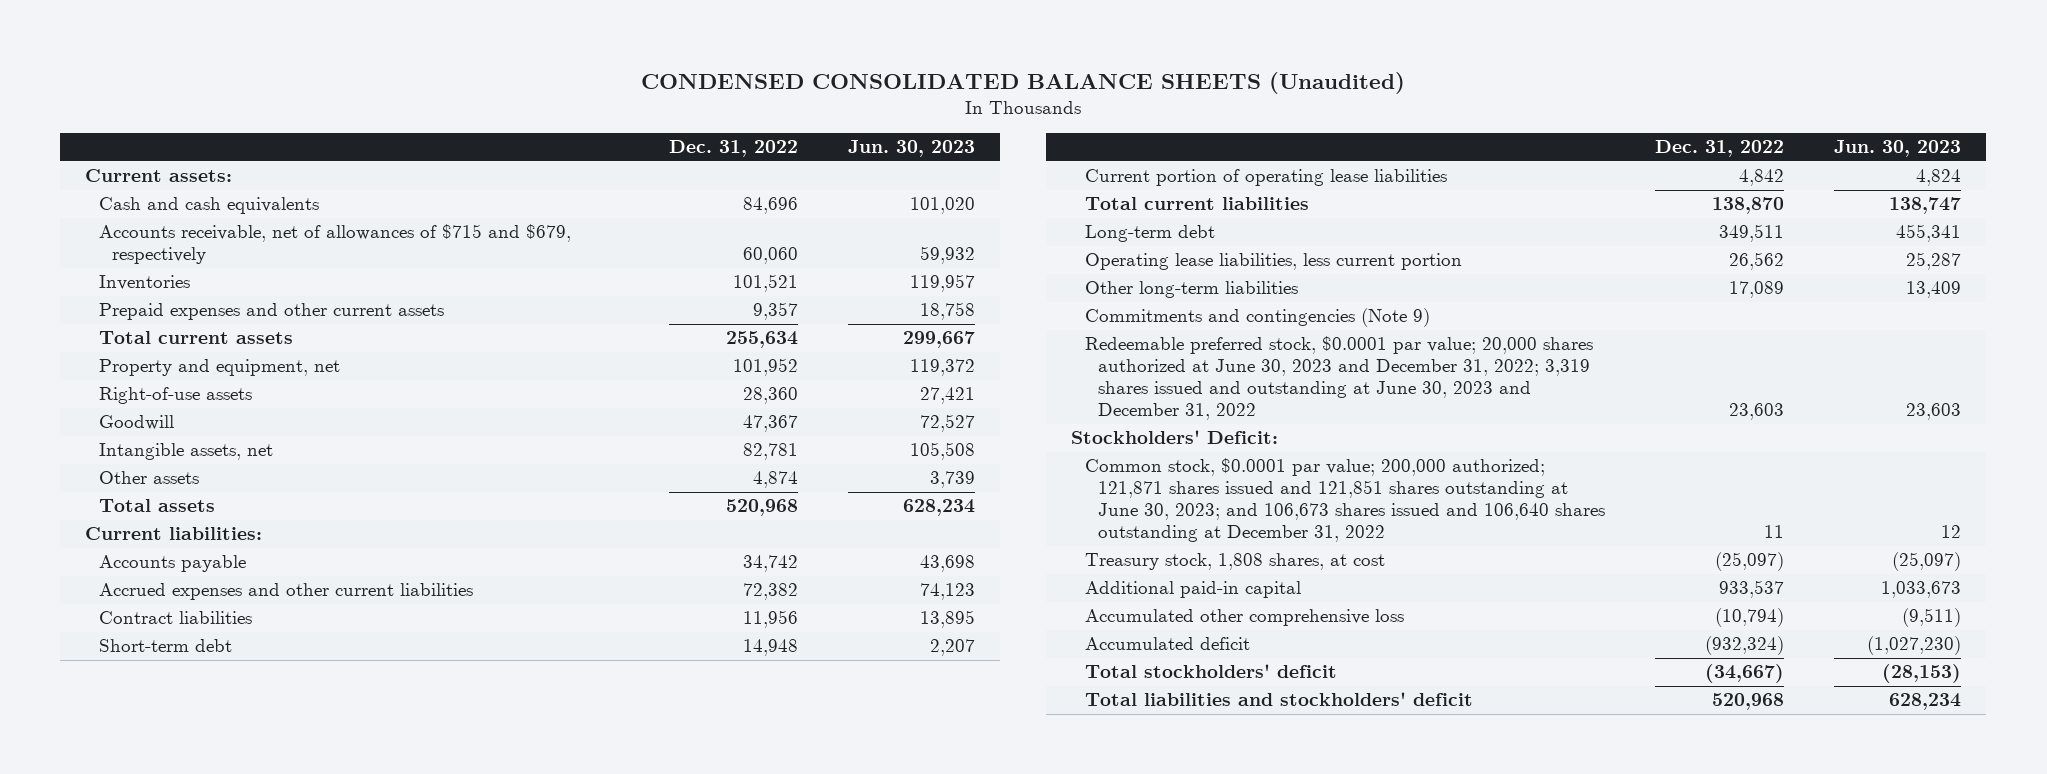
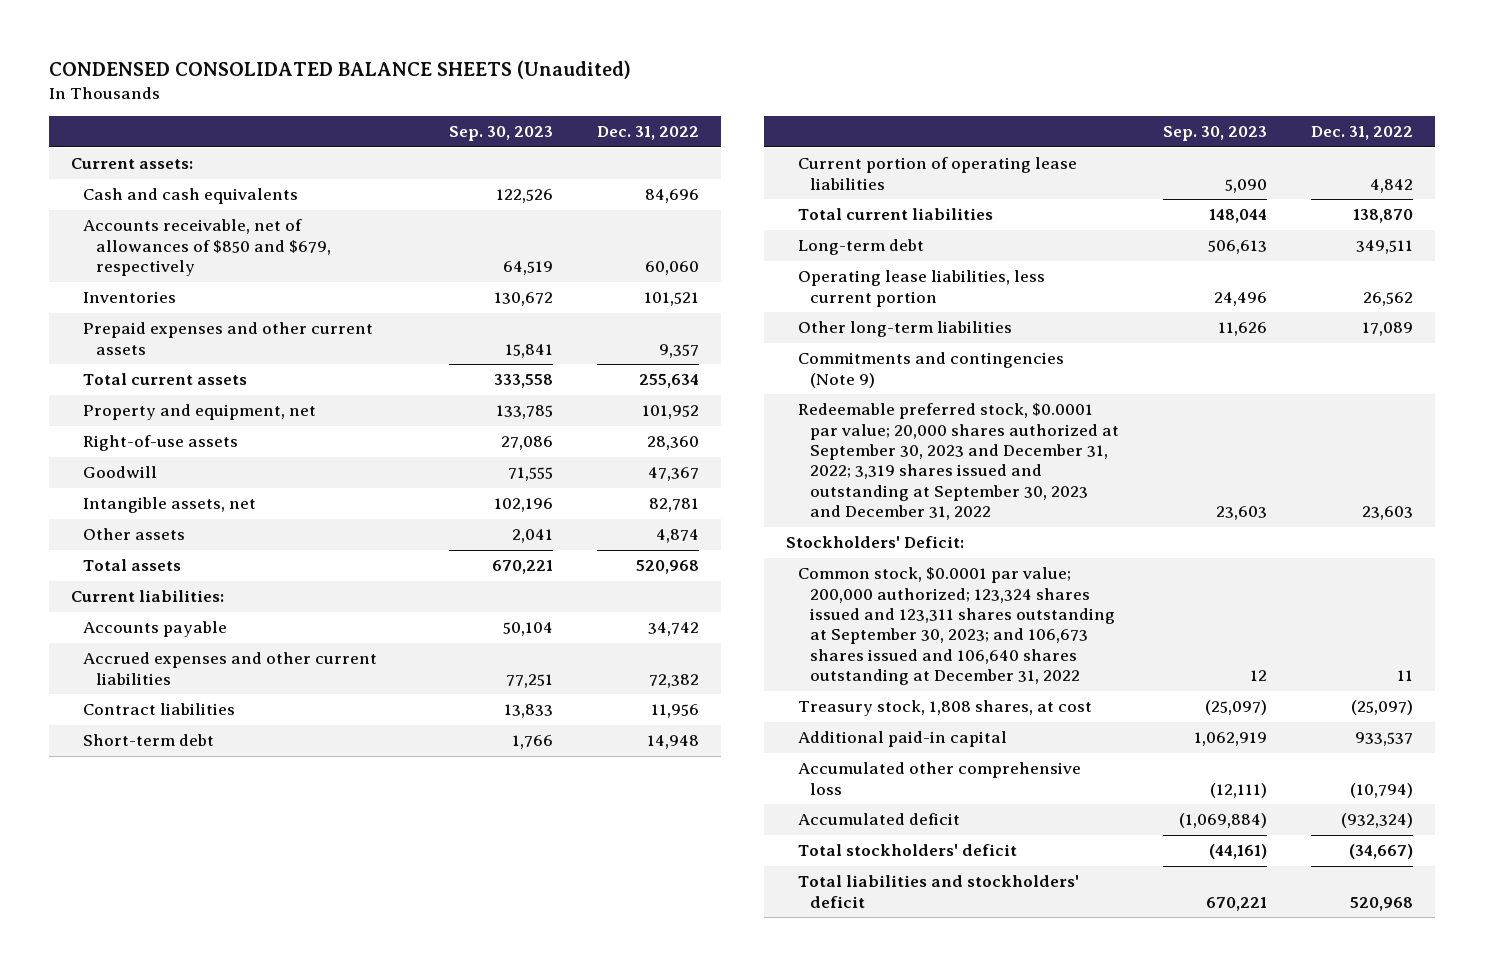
- | Dec. 31, 2022 | Jun. 30, 2023
+ | Sep. 30, 2023 | Dec. 31, 2022
- Accounts receivable, net of allowances of $715 and $679, respectively | 60,060 | 59,932
+ Accounts receivable, net of allowances of $850 and $679, respectively | 64,519 | 60,060
- Redeemable preferred stock, $0.0001 par value; 20,000 shares authorized at June 30, 2023 and December 31, 2022; 3,319 shares issued and outstanding at June 30, 2023 and December 31, 2022 | 23,603 | 23,603
+ Redeemable preferred stock, $0.0001 par value; 20,000 shares authorized at September 30, 2023 and December 31, 2022; 3,319 shares issued and outstanding at September 30, 2023 and December 31, 2022 | 23,603 | 23,603
- Common stock, $0.0001 par value; 200,000 authorized; 121,871 shares issued and 121,851 shares outstanding at June 30, 2023; and 106,673 shares issued and 106,640 shares outstanding at December 31, 2022 | 11 | 12
+ Common stock, $0.0001 par value; 200,000 authorized; 123,324 shares issued and 123,311 shares outstanding at September 30, 2023; and 106,673 shares issued and 106,640 shares outstanding at December 31, 2022 | 12 | 11

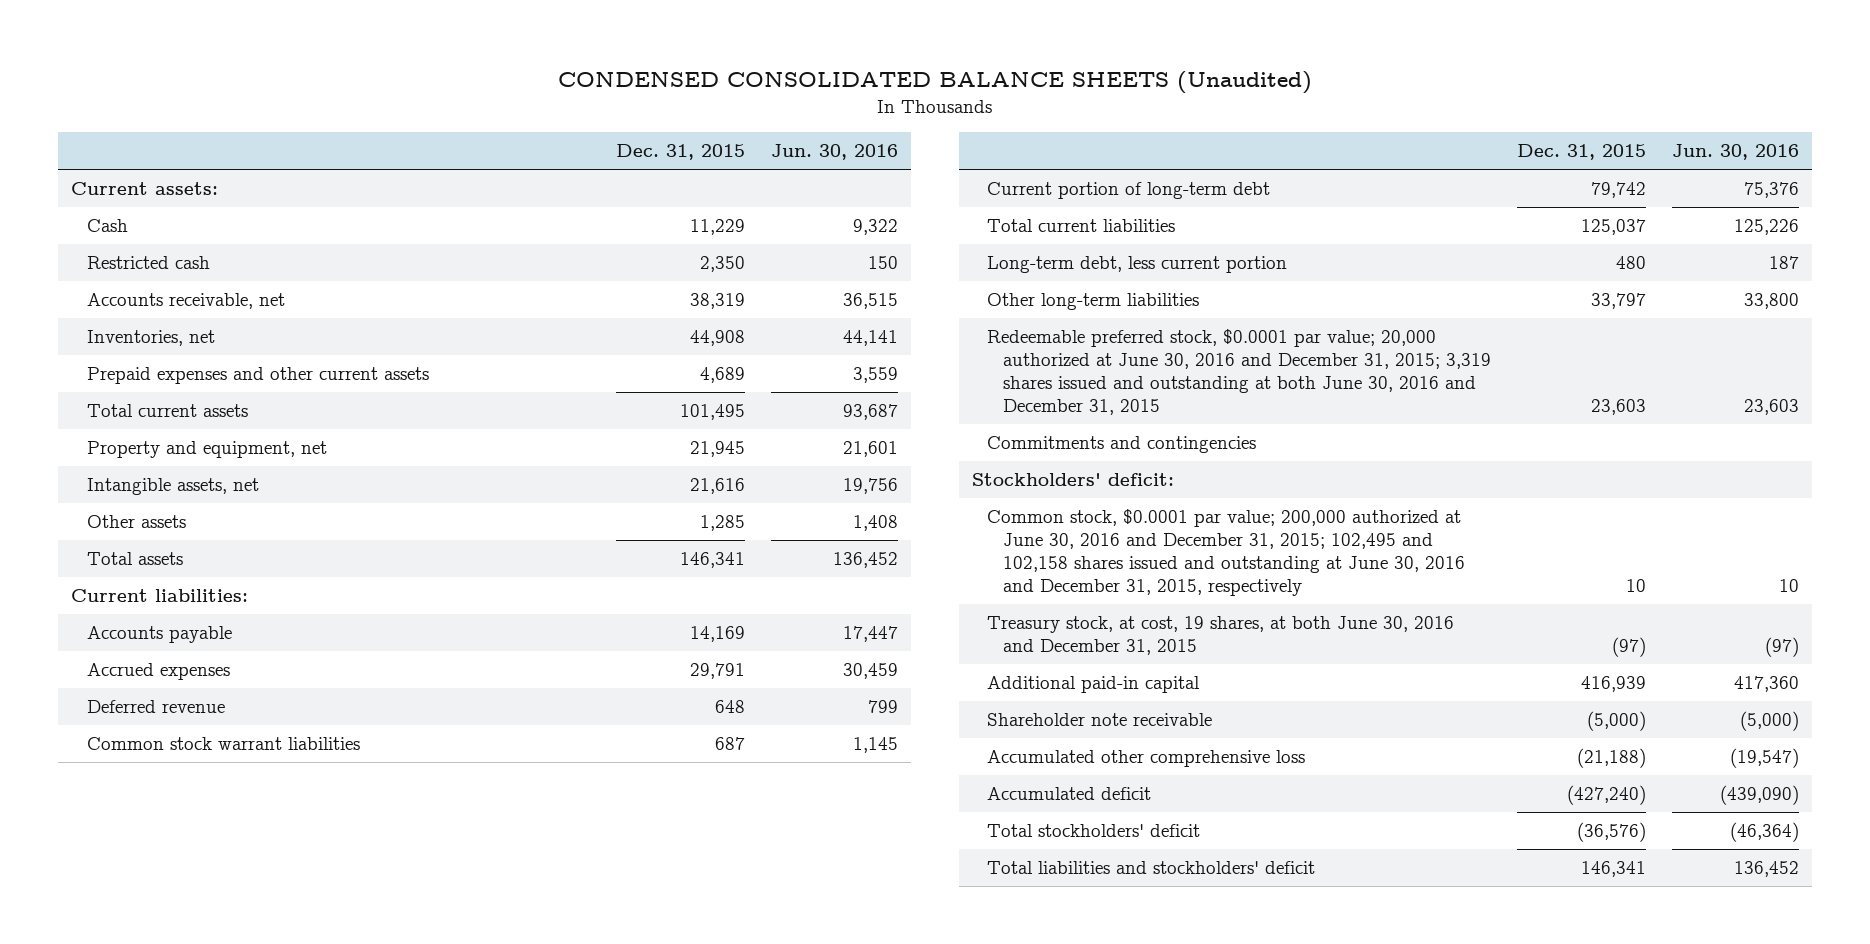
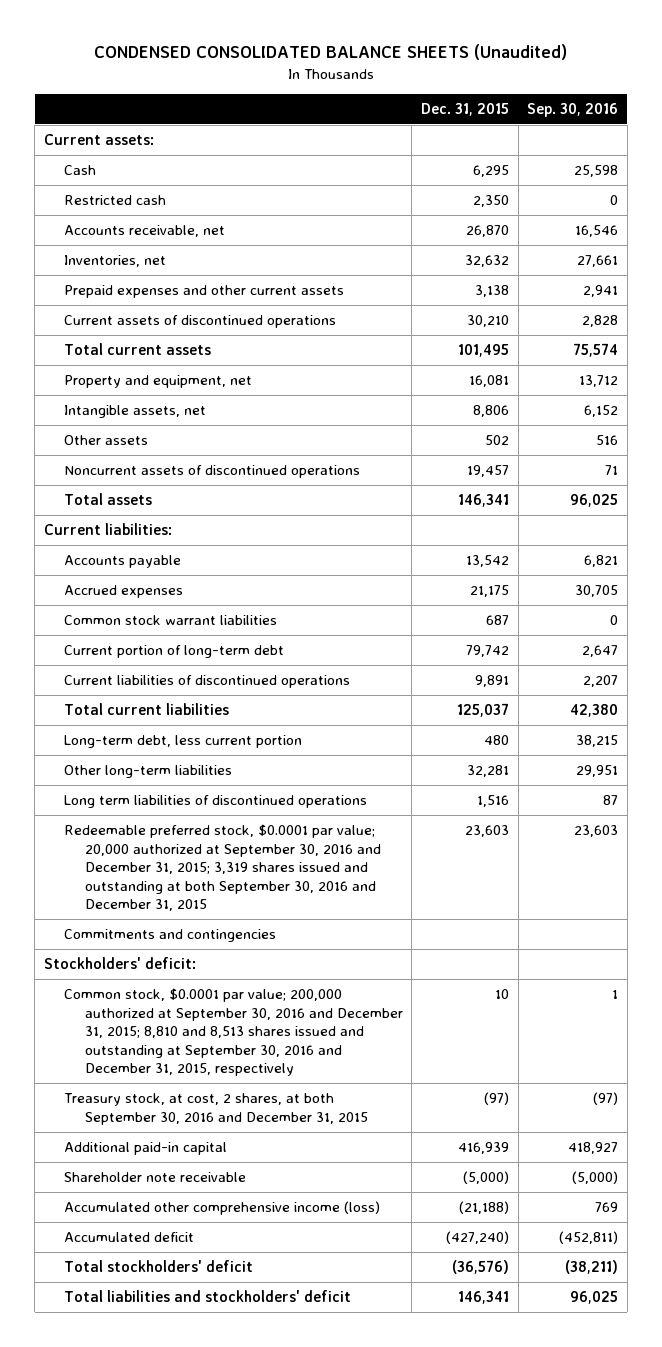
- | Dec. 31, 2015 | Jun. 30, 2016
+ | Dec. 31, 2015 | Sep. 30, 2016
- Cash | 11,229 | 9,322
+ Cash | 6,295 | 25,598
- Accounts receivable, net | 38,319 | 36,515
- Inventories, net | 44,908 | 44,141
- Prepaid expenses and other current assets | 4,689 | 3,559
+ Accounts receivable, net | 26,870 | 16,546
+ Inventories, net | 32,632 | 27,661
+ Prepaid expenses and other current assets | 3,138 | 2,941
+ Current assets of discontinued operations | 30,210 | 2,828
- Property and equipment, net | 21,945 | 21,601
- Intangible assets, net | 21,616 | 19,756
- Other assets | 1,285 | 1,408
+ Property and equipment, net | 16,081 | 13,712
+ Intangible assets, net | 8,806 | 6,152
+ Other assets | 502 | 516
+ Noncurrent assets of discontinued operations | 19,457 | 71
- Accounts payable | 14,169 | 17,447
- Accrued expenses | 29,791 | 30,459
- Deferred revenue | 648 | 799
+ Accounts payable | 13,542 | 6,821
+ Accrued expenses | 21,175 | 30,705
+ Current liabilities of discontinued operations | 9,891 | 2,207
- Other long-term liabilities | 33,797 | 33,800
- Redeemable preferred stock, $0.0001 par value; 20,000 authorized at June 30, 2016 and December 31, 2015; 3,319 shares issued and outstanding at both June 30, 2016 and December 31, 2015 | 23,603 | 23,603
+ Other long-term liabilities | 32,281 | 29,951
+ Long term liabilities of discontinued operations | 1,516 | 87
+ Redeemable preferred stock, $0.0001 par value; 20,000 authorized at September 30, 2016 and December 31, 2015; 3,319 shares issued and outstanding at both September 30, 2016 and December 31, 2015 | 23,603 | 23,603
- Common stock, $0.0001 par value; 200,000 authorized at June 30, 2016 and December 31, 2015; 102,495 and 102,158 shares issued and outstanding at June 30, 2016 and December 31, 2015, respectively | 10 | 10
- Treasury stock, at cost, 19 shares, at both June 30, 2016 and December 31, 2015 | (97) | (97)
+ Common stock, $0.0001 par value; 200,000 authorized at September 30, 2016 and December 31, 2015; 8,810 and 8,513 shares issued and outstanding at September 30, 2016 and December 31, 2015, respectively | 10 | 1
+ Treasury stock, at cost, 2 shares, at both September 30, 2016 and December 31, 2015 | (97) | (97)
- Accumulated other comprehensive loss | (21,188) | (19,547)
+ Accumulated other comprehensive income (loss) | (21,188) | 769

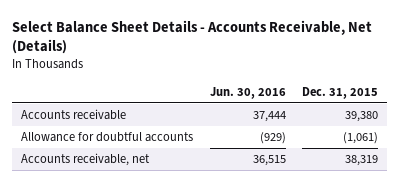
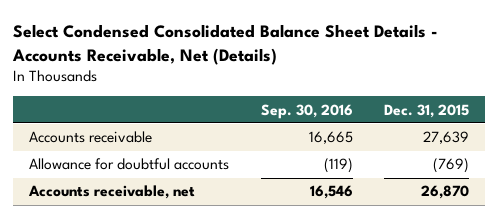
- Select Balance Sheet Details - Accounts Receivable, Net (Details)
+ Select Condensed Consolidated Balance Sheet Details - Accounts Receivable, Net (Details)
- | Jun. 30, 2016 | Dec. 31, 2015
+ | Sep. 30, 2016 | Dec. 31, 2015
- Accounts receivable | 37,444 | 39,380
- Allowance for doubtful accounts | (929) | (1,061)
- Accounts receivable, net | 36,515 | 38,319
+ Accounts receivable | 16,665 | 27,639
+ Allowance for doubtful accounts | (119) | (769)
+ Accounts receivable, net | 16,546 | 26,870

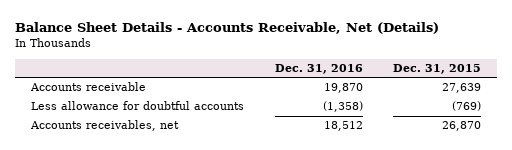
- Select Condensed Consolidated Balance Sheet Details - Accounts Receivable, Net (Details)
+ Balance Sheet Details - Accounts Receivable, Net (Details)
- | Sep. 30, 2016 | Dec. 31, 2015
+ | Dec. 31, 2016 | Dec. 31, 2015
- Allowance for doubtful accounts | (119) | (769)
- Accounts receivable, net | 16,546 | 26,870
+ Less allowance for doubtful accounts | (1,358) | (769)
+ Accounts receivables, net | 18,512 | 26,870

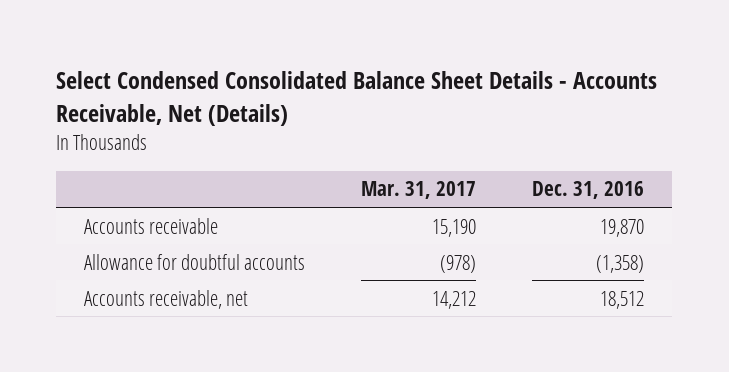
- Balance Sheet Details - Accounts Receivable, Net (Details)
+ Select Condensed Consolidated Balance Sheet Details - Accounts Receivable, Net (Details)
- | Dec. 31, 2016 | Dec. 31, 2015
+ | Mar. 31, 2017 | Dec. 31, 2016
- Less allowance for doubtful accounts | (1,358) | (769)
- Accounts receivables, net | 18,512 | 26,870
+ Allowance for doubtful accounts | (978) | (1,358)
+ Accounts receivable, net | 14,212 | 18,512

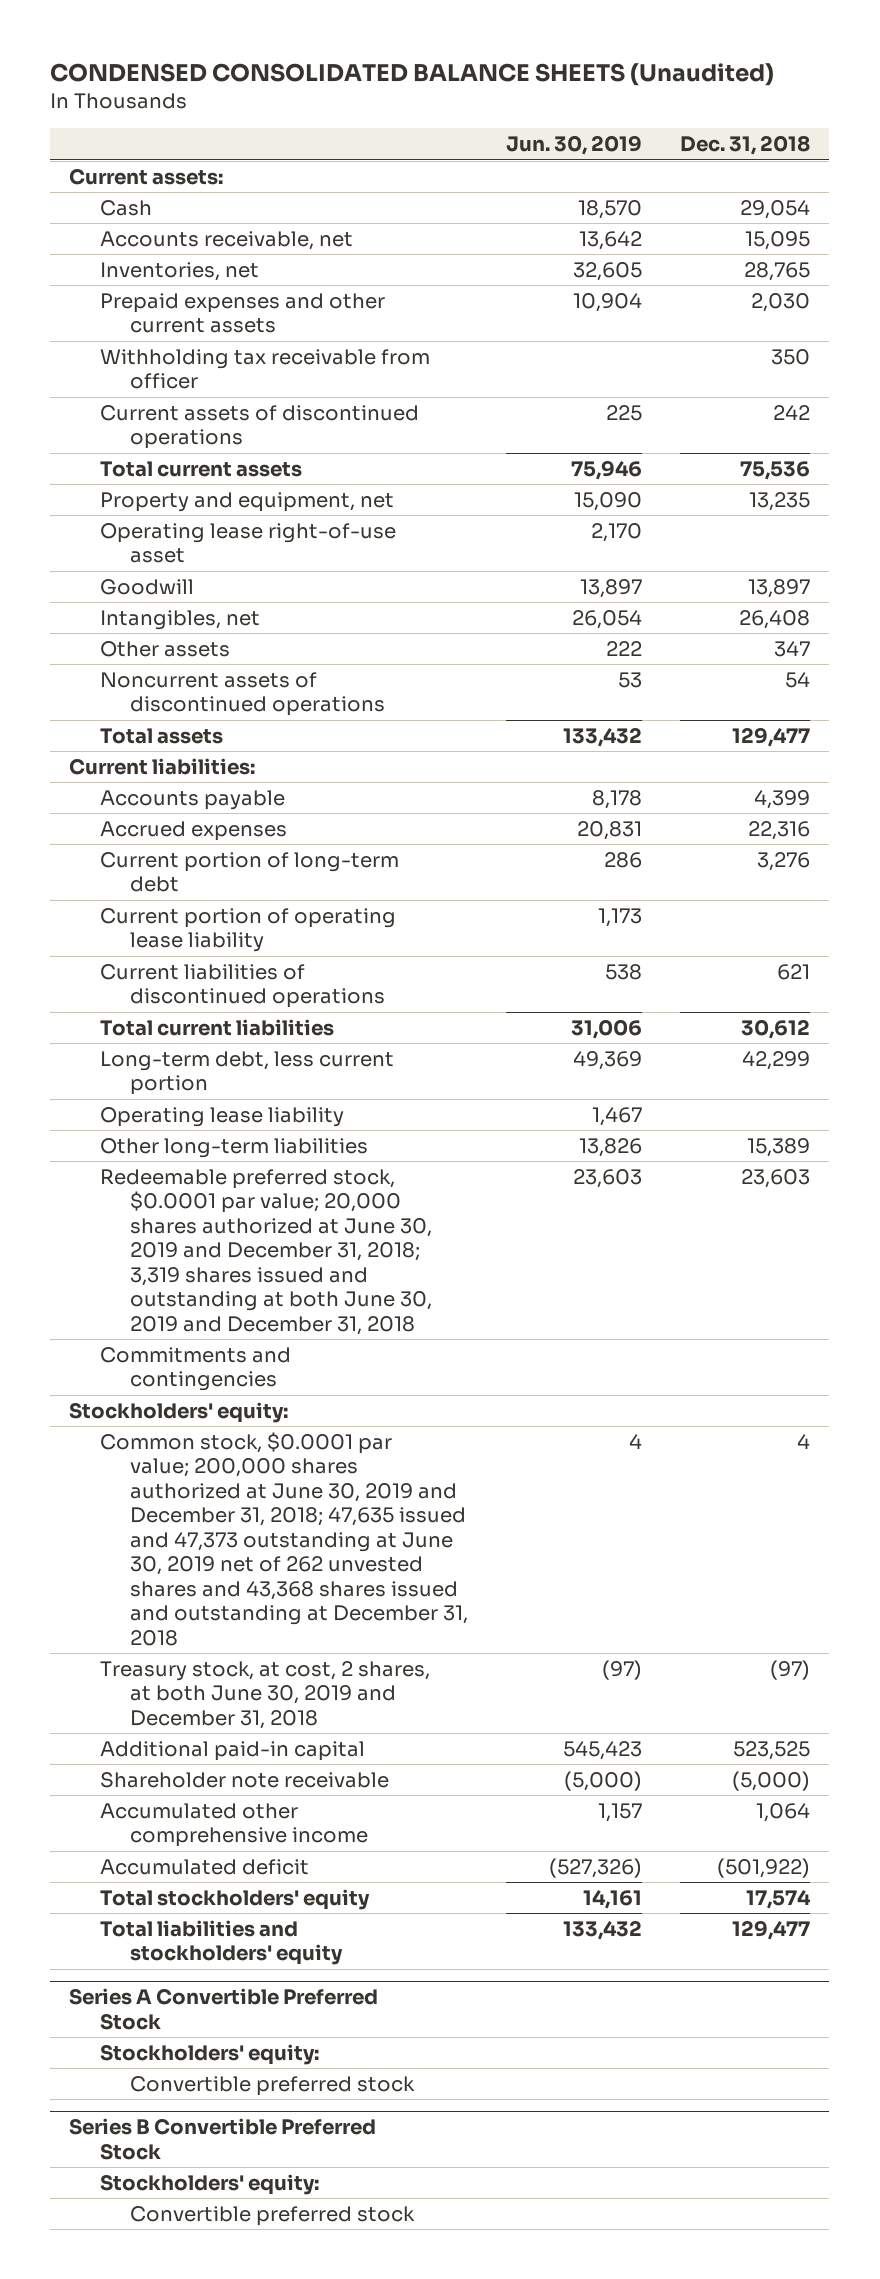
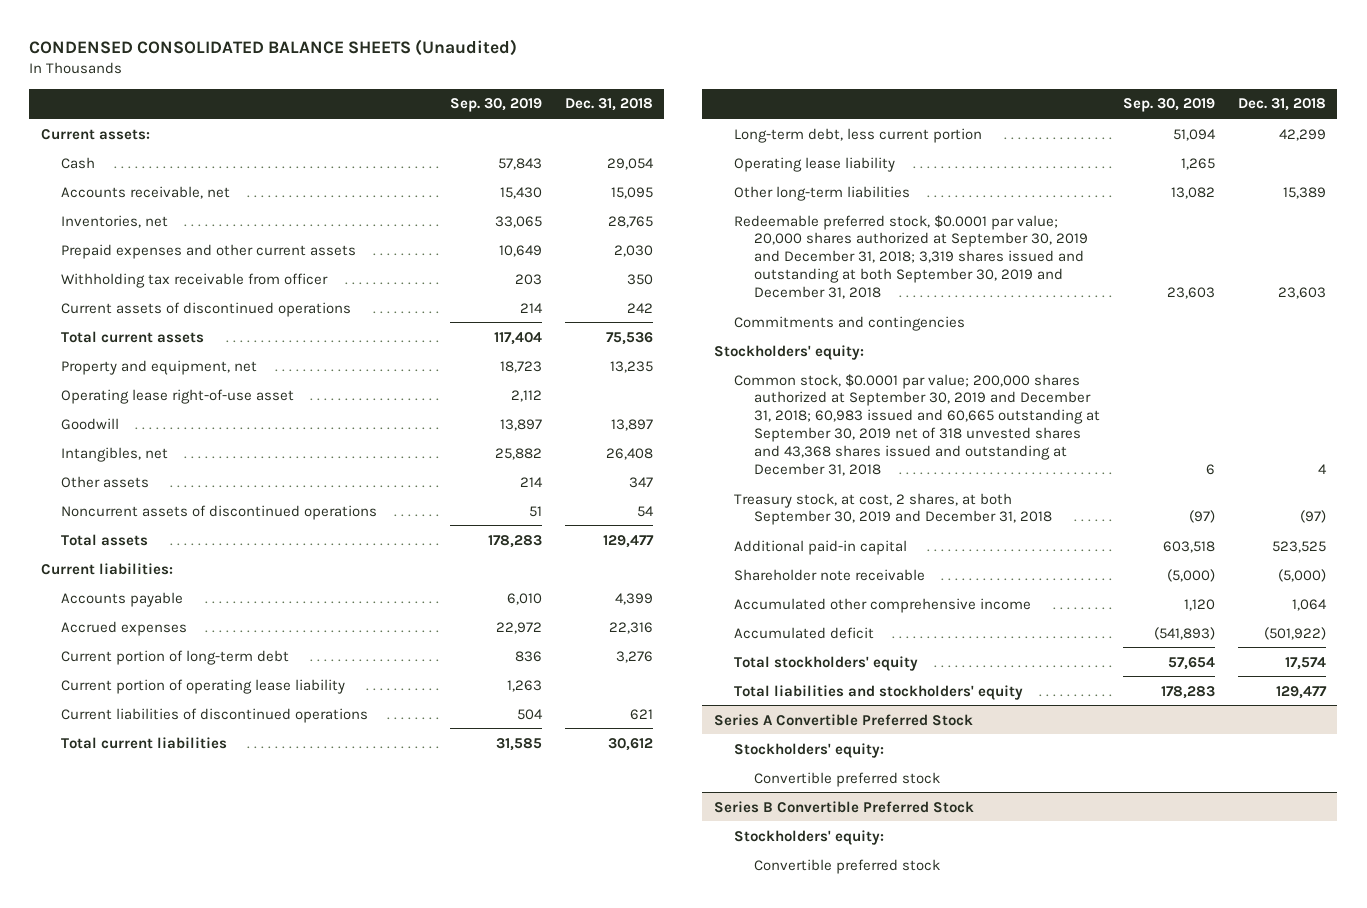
- | Jun. 30, 2019 | Dec. 31, 2018
+ | Sep. 30, 2019 | Dec. 31, 2018
- Redeemable preferred stock, $0.0001 par value; 20,000 shares authorized at June 30, 2019 and December 31, 2018; 3,319 shares issued and outstanding at both June 30, 2019 and December 31, 2018 | 23,603 | 23,603
+ Redeemable preferred stock, $0.0001 par value; 20,000 shares authorized at September 30, 2019 and December 31, 2018; 3,319 shares issued and outstanding at both September 30, 2019 and December 31, 2018 | 23,603 | 23,603
- Common stock, $0.0001 par value; 200,000 shares authorized at June 30, 2019 and December 31, 2018; 47,635 issued and 47,373 outstanding at June 30, 2019 net of 262 unvested shares and 43,368 shares issued and outstanding at December 31, 2018 | 4 | 4
- Treasury stock, at cost, 2 shares, at both June 30, 2019 and December 31, 2018 | (97) | (97)
+ Common stock, $0.0001 par value; 200,000 shares authorized at September 30, 2019 and December 31, 2018; 60,983 issued and 60,665 outstanding at September 30, 2019 net of 318 unvested shares and 43,368 shares issued and outstanding at December 31, 2018 | 6 | 4
+ Treasury stock, at cost, 2 shares, at both September 30, 2019 and December 31, 2018 | (97) | (97)

